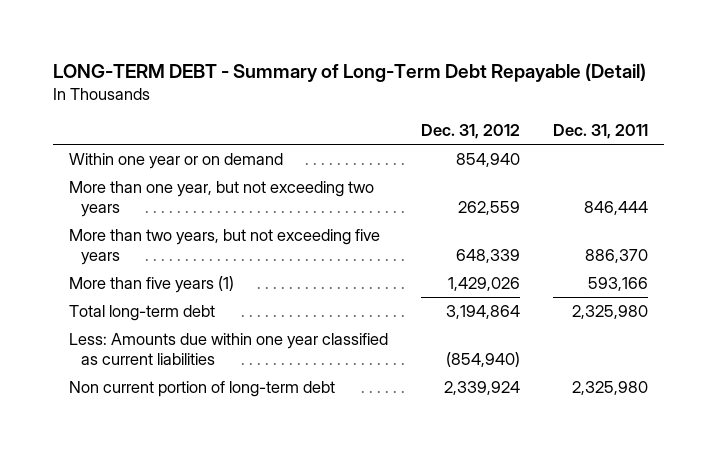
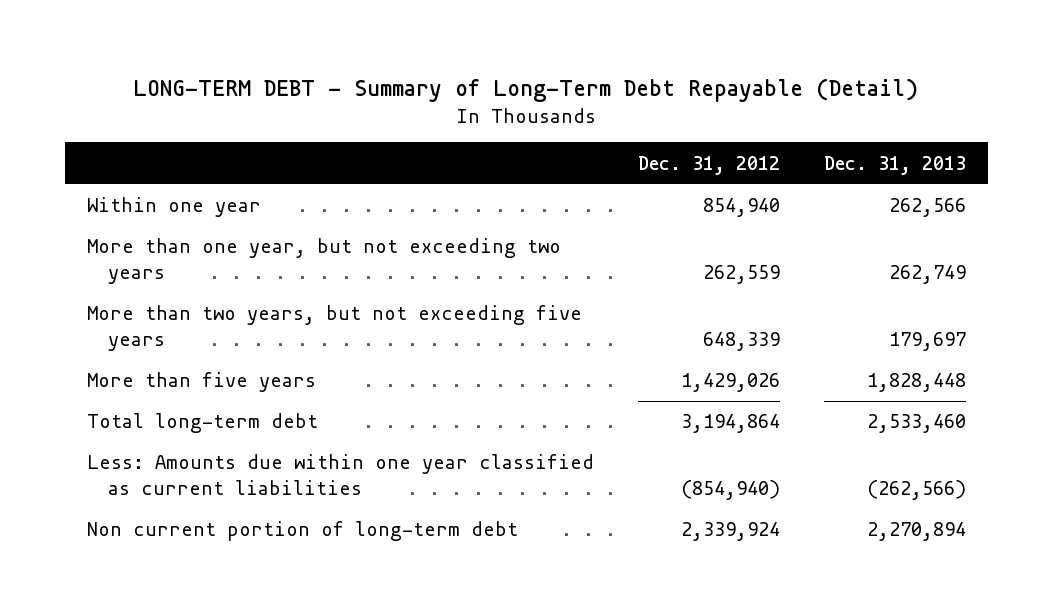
- | Dec. 31, 2012 | Dec. 31, 2011
+ | Dec. 31, 2012 | Dec. 31, 2013
- Within one year or on demand | 854,940 |
+ Within one year | 854,940 | 262,566
- More than five years (1) | 1,429,026 | 593,166
+ More than five years | 1,429,026 | 1,828,448

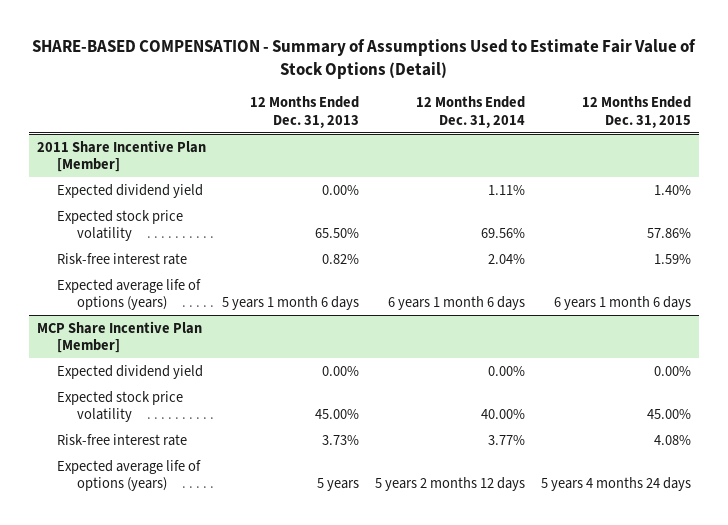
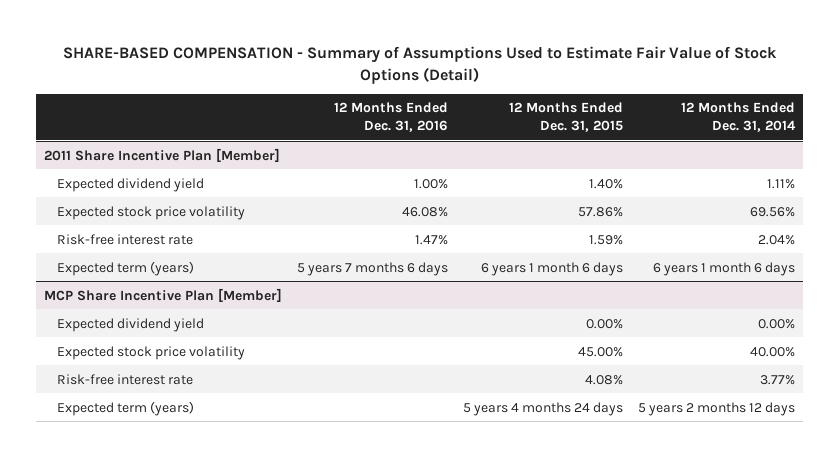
- | 12 Months Ended Dec. 31, 2013 | 12 Months Ended Dec. 31, 2014 | 12 Months Ended Dec. 31, 2015
+ | 12 Months Ended Dec. 31, 2016 | 12 Months Ended Dec. 31, 2015 | 12 Months Ended Dec. 31, 2014
@ 2011 Share Incentive Plan [Member]
- Expected average life of options (years) | 5 years 1 month 6 days | 6 years 1 month 6 days | 6 years 1 month 6 days
+ Expected term (years) | 5 years 7 months 6 days | 6 years 1 month 6 days | 6 years 1 month 6 days
@ MCP Share Incentive Plan [Member]
- Expected average life of options (years) | 5 years | 5 years 2 months 12 days | 5 years 4 months 24 days
+ Expected term (years) | | 5 years 4 months 24 days | 5 years 2 months 12 days

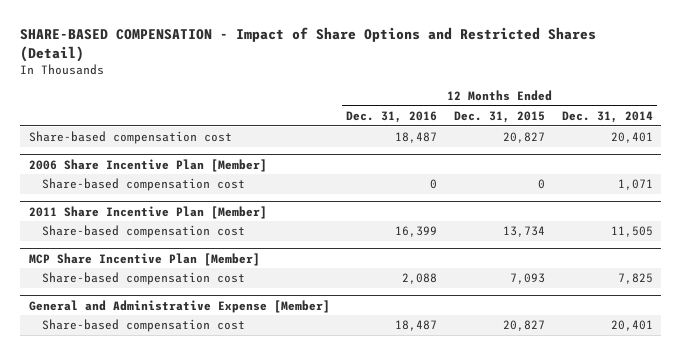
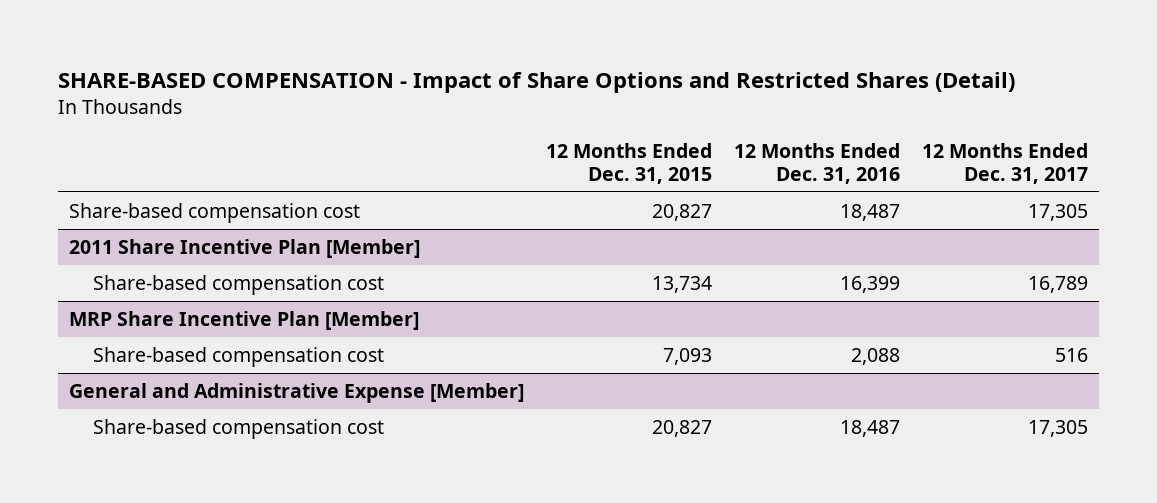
- | 12 Months Ended Dec. 31, 2016 | 12 Months Ended Dec. 31, 2015 | 12 Months Ended Dec. 31, 2014
+ | 12 Months Ended Dec. 31, 2015 | 12 Months Ended Dec. 31, 2016 | 12 Months Ended Dec. 31, 2017
- 2006 Share Incentive Plan [Member]
- Share-based compensation cost | 0 | 0 | 1,071
- MCP Share Incentive Plan [Member]
+ MRP Share Incentive Plan [Member]

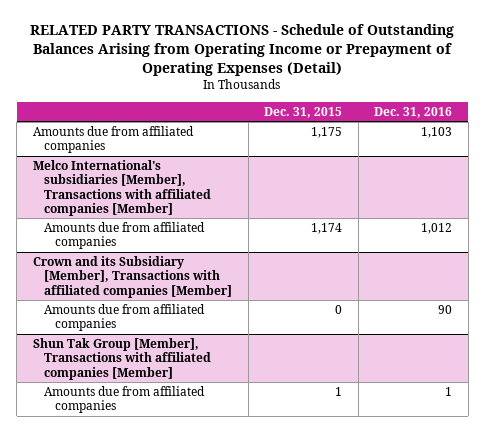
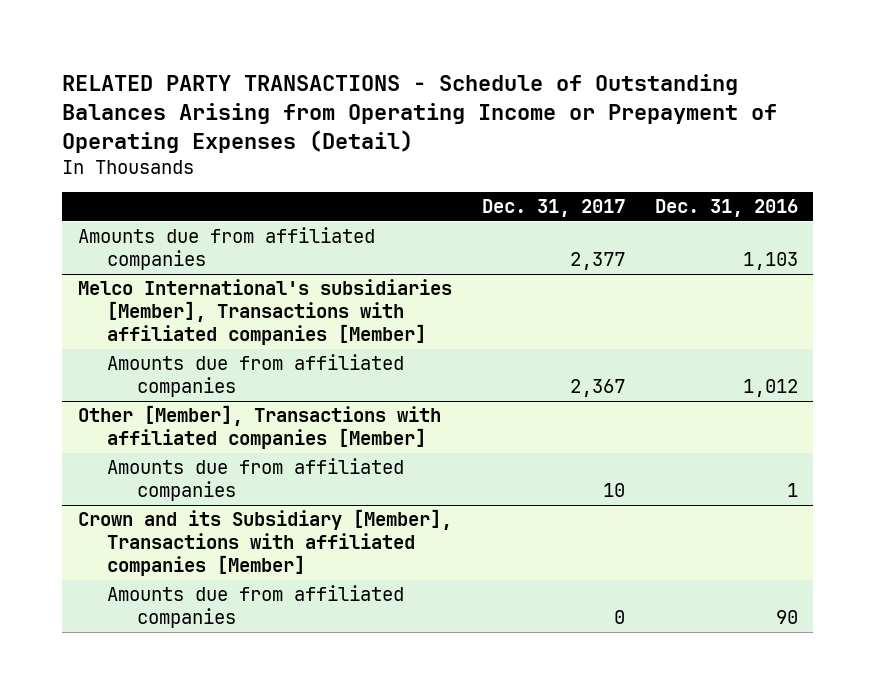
- | Dec. 31, 2015 | Dec. 31, 2016
+ | Dec. 31, 2017 | Dec. 31, 2016
+ Other [Member], Transactions with affiliated companies [Member]
+ Amounts due from affiliated companies | 10 | 1
- Shun Tak Group [Member], Transactions with affiliated companies [Member]
- Amounts due from affiliated companies | 1 | 1

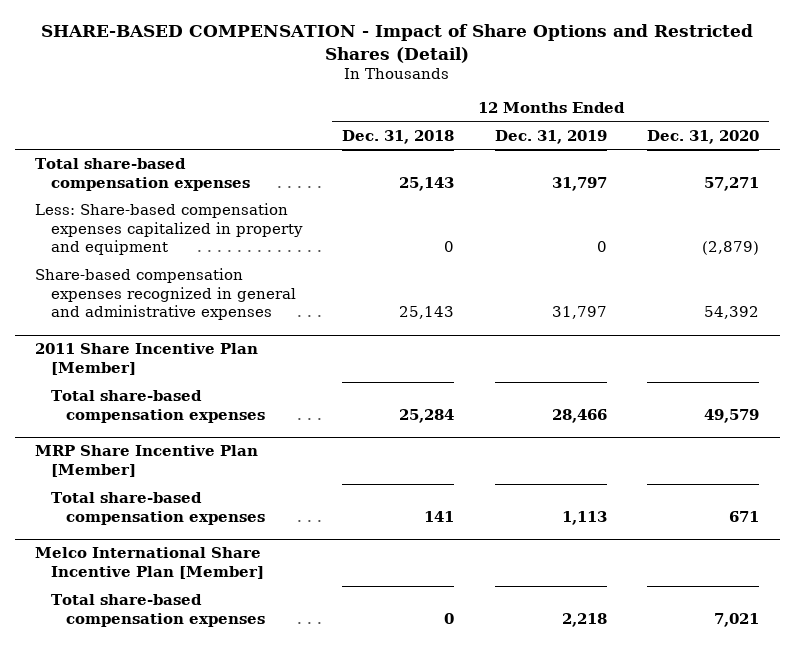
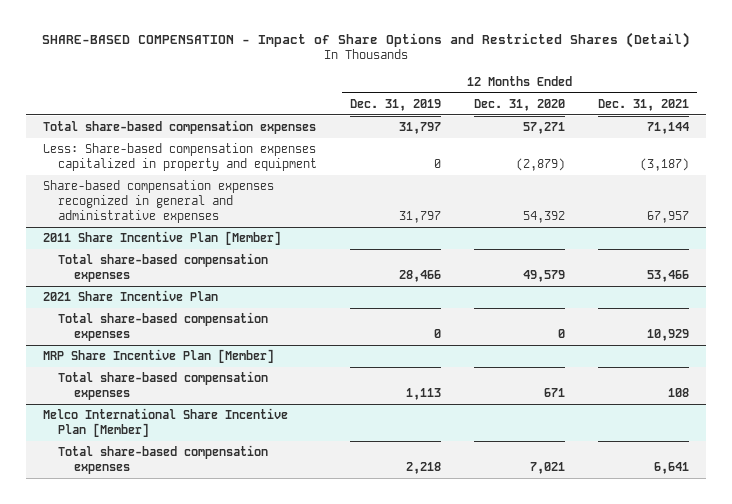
- | 12 Months Ended Dec. 31, 2018 | 12 Months Ended Dec. 31, 2019 | 12 Months Ended Dec. 31, 2020
+ | 12 Months Ended Dec. 31, 2019 | 12 Months Ended Dec. 31, 2020 | 12 Months Ended Dec. 31, 2021
+ 2021 Share Incentive Plan
+ Total share-based compensation expenses | 0 | 0 | 10,929

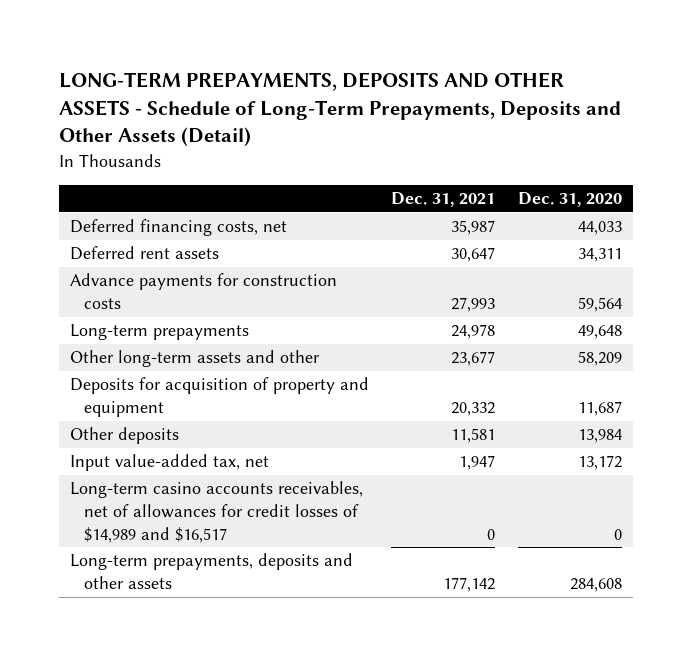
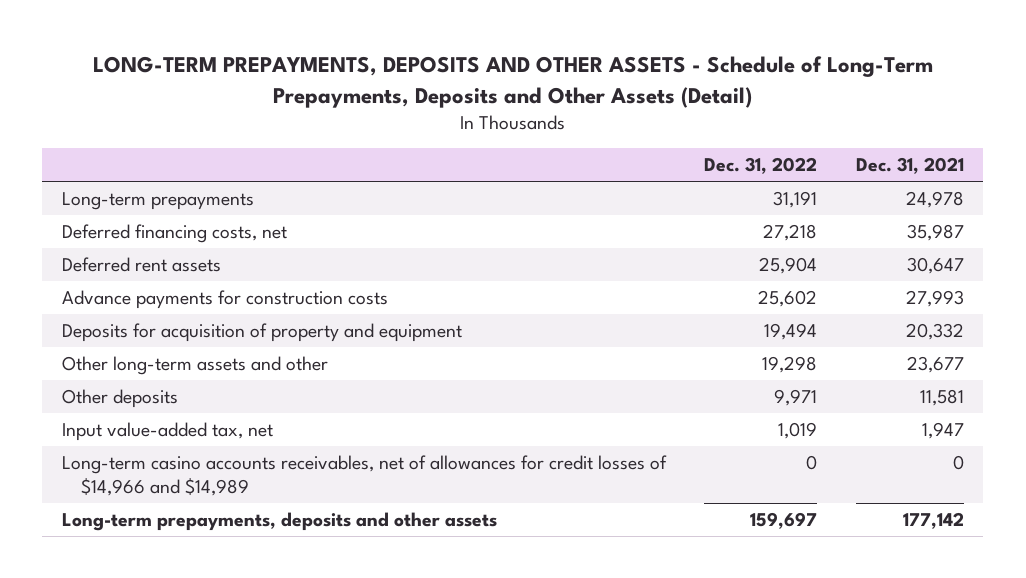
- | Dec. 31, 2021 | Dec. 31, 2020
+ | Dec. 31, 2022 | Dec. 31, 2021
moved up: Long-term prepayments | 31,191 | 24,978
moved down: Other long-term assets and other | 19,298 | 23,677
- Long-term casino accounts receivables, net of allowances for credit losses of $14,989 and $16,517 | 0 | 0
+ Long-term casino accounts receivables, net of allowances for credit losses of $14,966 and $14,989 | 0 | 0

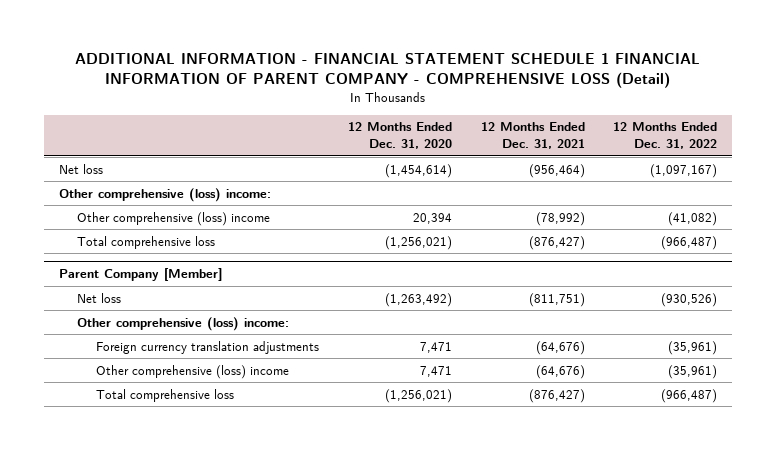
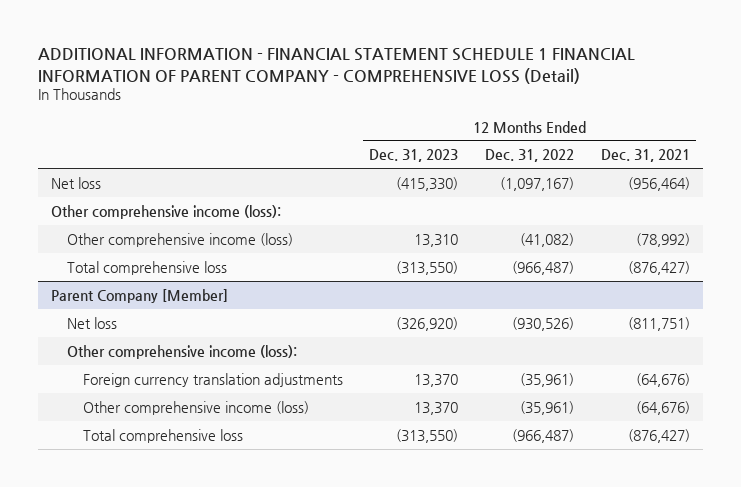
- | 12 Months Ended Dec. 31, 2020 | 12 Months Ended Dec. 31, 2021 | 12 Months Ended Dec. 31, 2022
+ | 12 Months Ended Dec. 31, 2023 | 12 Months Ended Dec. 31, 2022 | 12 Months Ended Dec. 31, 2021
- Other comprehensive (loss) income:
- Other comprehensive (loss) income | 20,394 | (78,992) | (41,082)
+ Other comprehensive income (loss):
+ Other comprehensive income (loss) | 13,310 | (41,082) | (78,992)
@ Parent Company [Member]
- Other comprehensive (loss) income:
+ Other comprehensive income (loss):
- Other comprehensive (loss) income | 7,471 | (64,676) | (35,961)
+ Other comprehensive income (loss) | 13,370 | (35,961) | (64,676)

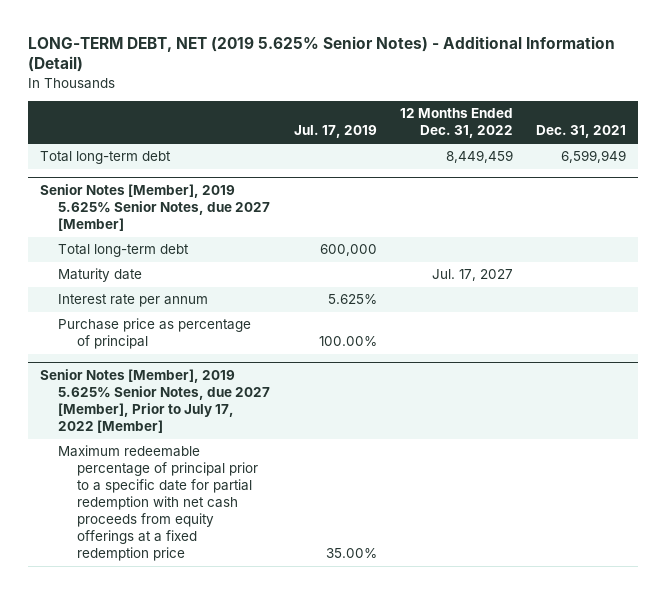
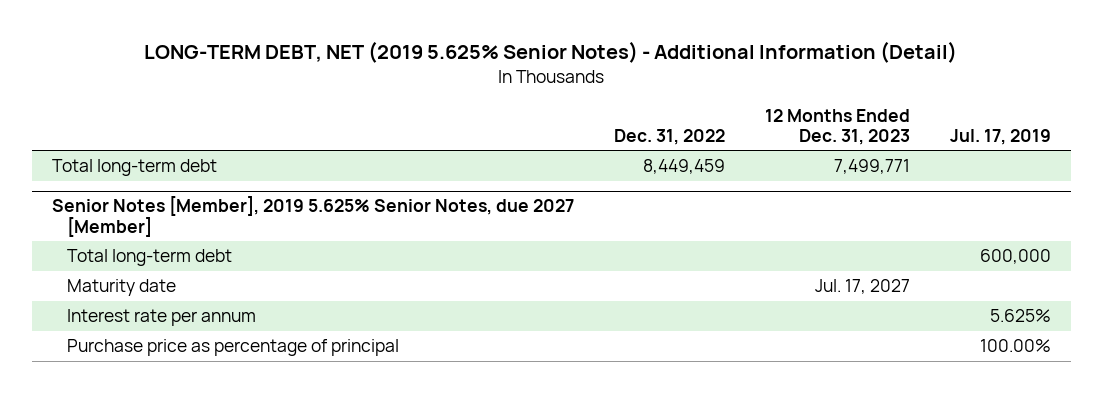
- | Jul. 17, 2019 | 12 Months Ended Dec. 31, 2022 | Dec. 31, 2021
+ | Dec. 31, 2022 | 12 Months Ended Dec. 31, 2023 | Jul. 17, 2019
- Senior Notes [Member], 2019 5.625% Senior Notes, due 2027 [Member], Prior to July 17, 2022 [Member]
- Maximum redeemable percentage of principal prior to a specific date for partial redemption with net cash proceeds from equity offerings at a fixed redemption price | 35.00% | |

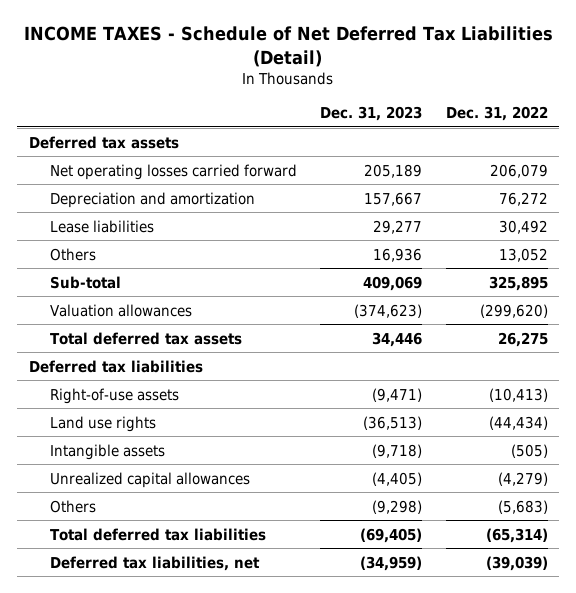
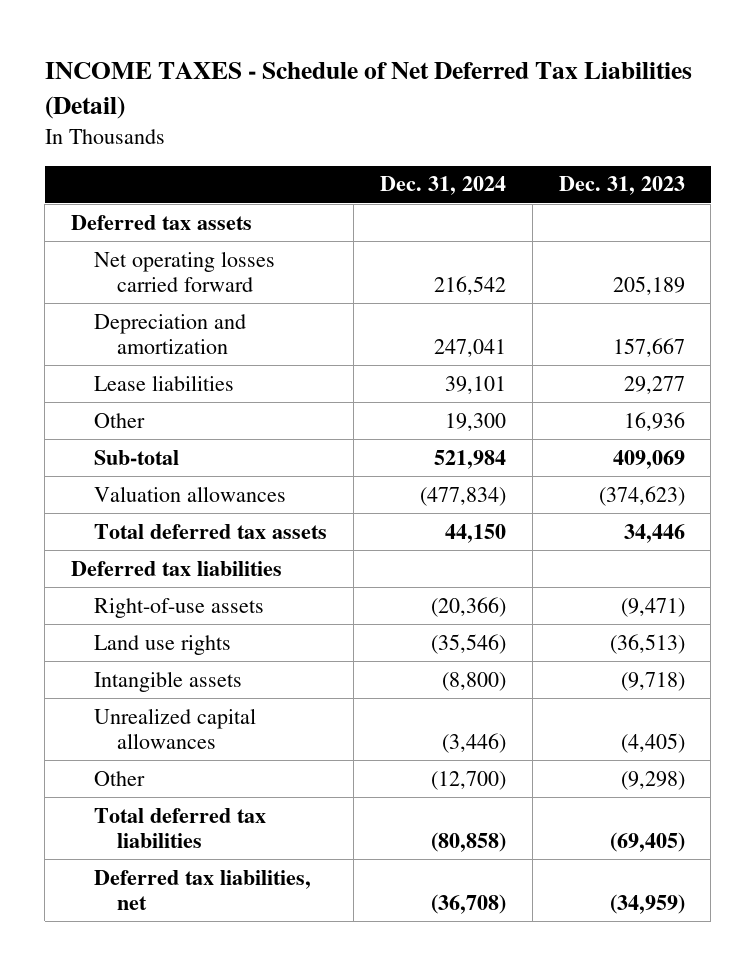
- | Dec. 31, 2023 | Dec. 31, 2022
+ | Dec. 31, 2024 | Dec. 31, 2023
- Others | 16,936 | 13,052
+ Other | 19,300 | 16,936
- Others | (9,298) | (5,683)
+ Other | (12,700) | (9,298)

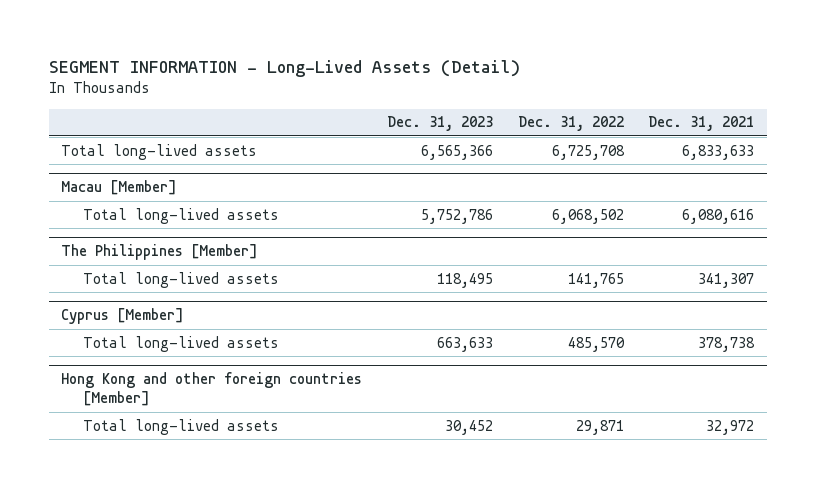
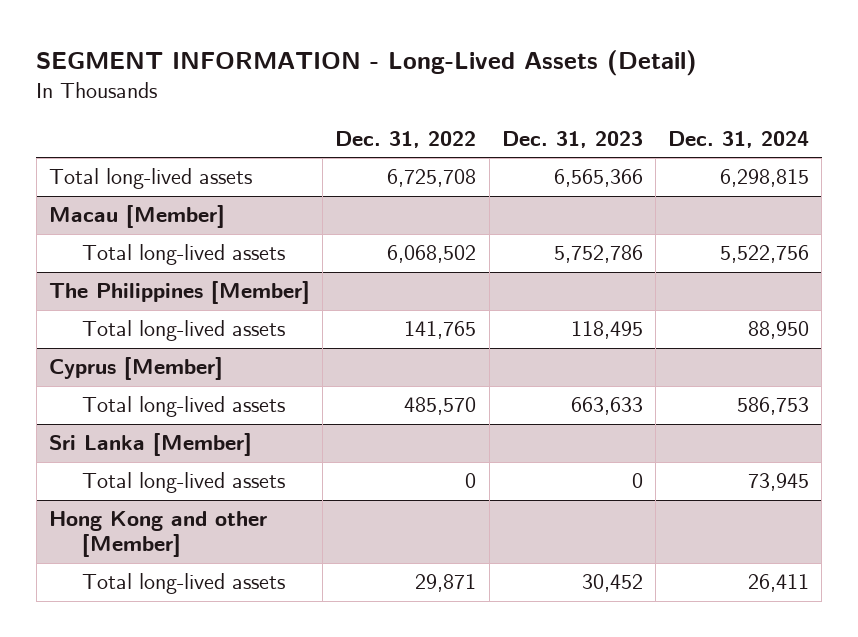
- | Dec. 31, 2023 | Dec. 31, 2022 | Dec. 31, 2021
+ | Dec. 31, 2022 | Dec. 31, 2023 | Dec. 31, 2024
- Hong Kong and other foreign countries [Member]
+ Sri Lanka [Member]
+ Total long-lived assets | 0 | 0 | 73,945
+ Hong Kong and other [Member]

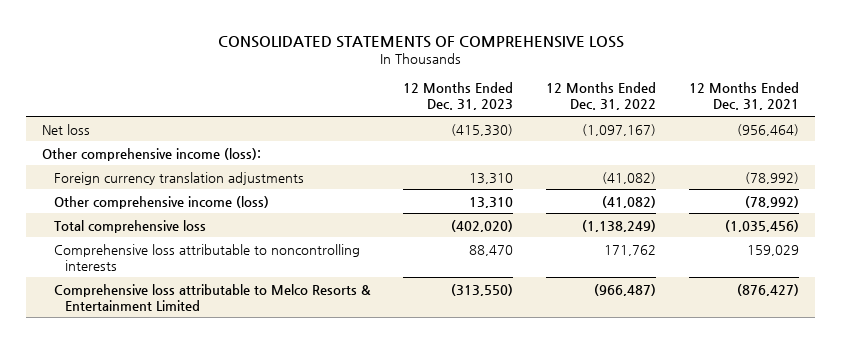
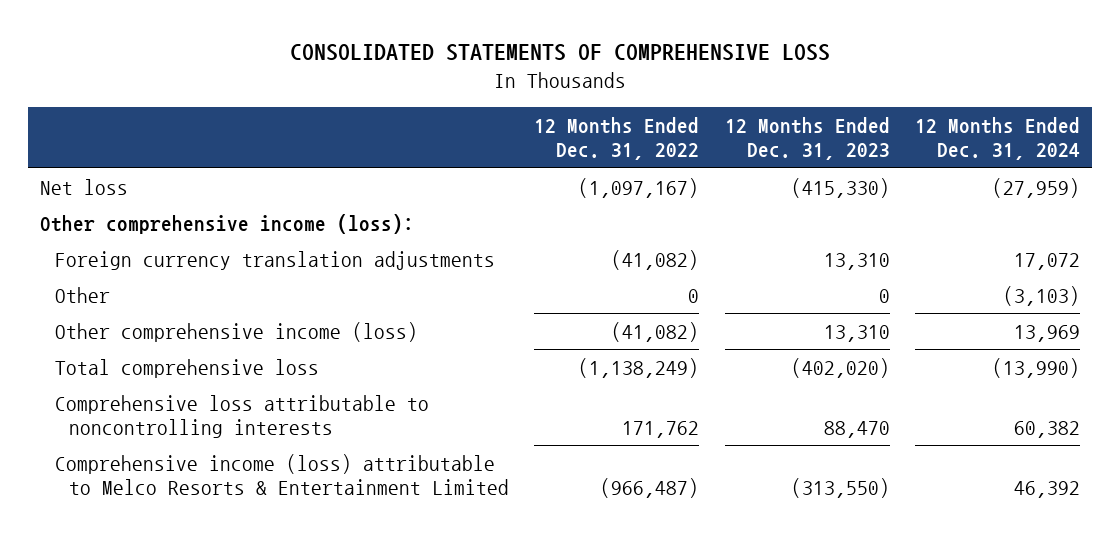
- | 12 Months Ended Dec. 31, 2023 | 12 Months Ended Dec. 31, 2022 | 12 Months Ended Dec. 31, 2021
+ | 12 Months Ended Dec. 31, 2022 | 12 Months Ended Dec. 31, 2023 | 12 Months Ended Dec. 31, 2024
+ Other | 0 | 0 | (3,103)
- Comprehensive loss attributable to Melco Resorts & Entertainment Limited | (313,550) | (966,487) | (876,427)
+ Comprehensive income (loss) attributable to Melco Resorts & Entertainment Limited | (966,487) | (313,550) | 46,392

